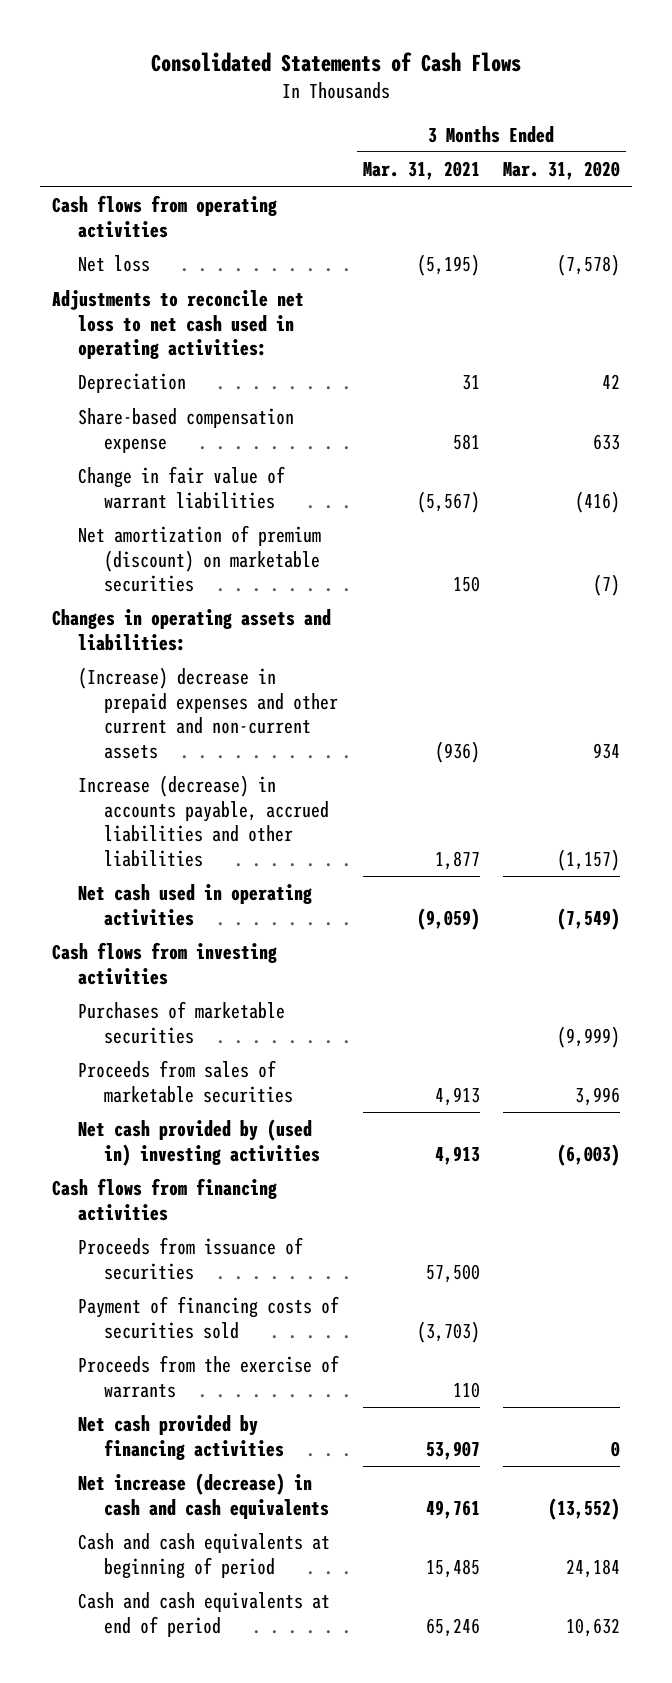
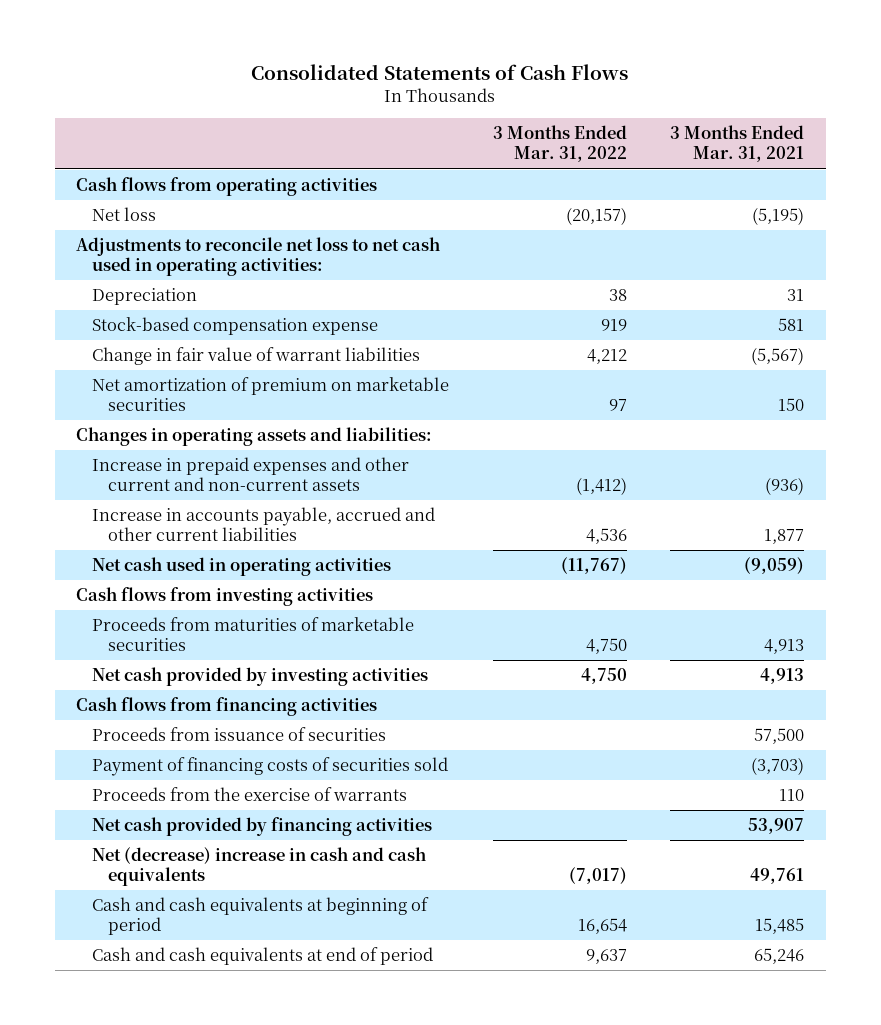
- | 3 Months Ended Mar. 31, 2021 | 3 Months Ended Mar. 31, 2020
+ | 3 Months Ended Mar. 31, 2022 | 3 Months Ended Mar. 31, 2021
- Share-based compensation expense | 581 | 633
+ Stock-based compensation expense | 919 | 581
- Net amortization of premium (discount) on marketable securities | 150 | (7)
+ Net amortization of premium on marketable securities | 97 | 150
- (Increase) decrease in prepaid expenses and other current and non-current assets | (936) | 934
- Increase (decrease) in accounts payable, accrued liabilities and other liabilities | 1,877 | (1,157)
+ Increase in prepaid expenses and other current and non-current assets | (1,412) | (936)
+ Increase in accounts payable, accrued and other current liabilities | 4,536 | 1,877
- Purchases of marketable securities | | (9,999)
- Proceeds from sales of marketable securities | 4,913 | 3,996
- Net cash provided by (used in) investing activities | 4,913 | (6,003)
+ Proceeds from maturities of marketable securities | 4,750 | 4,913
+ Net cash provided by investing activities | 4,750 | 4,913
- Net increase (decrease) in cash and cash equivalents | 49,761 | (13,552)
+ Net (decrease) increase in cash and cash equivalents | (7,017) | 49,761

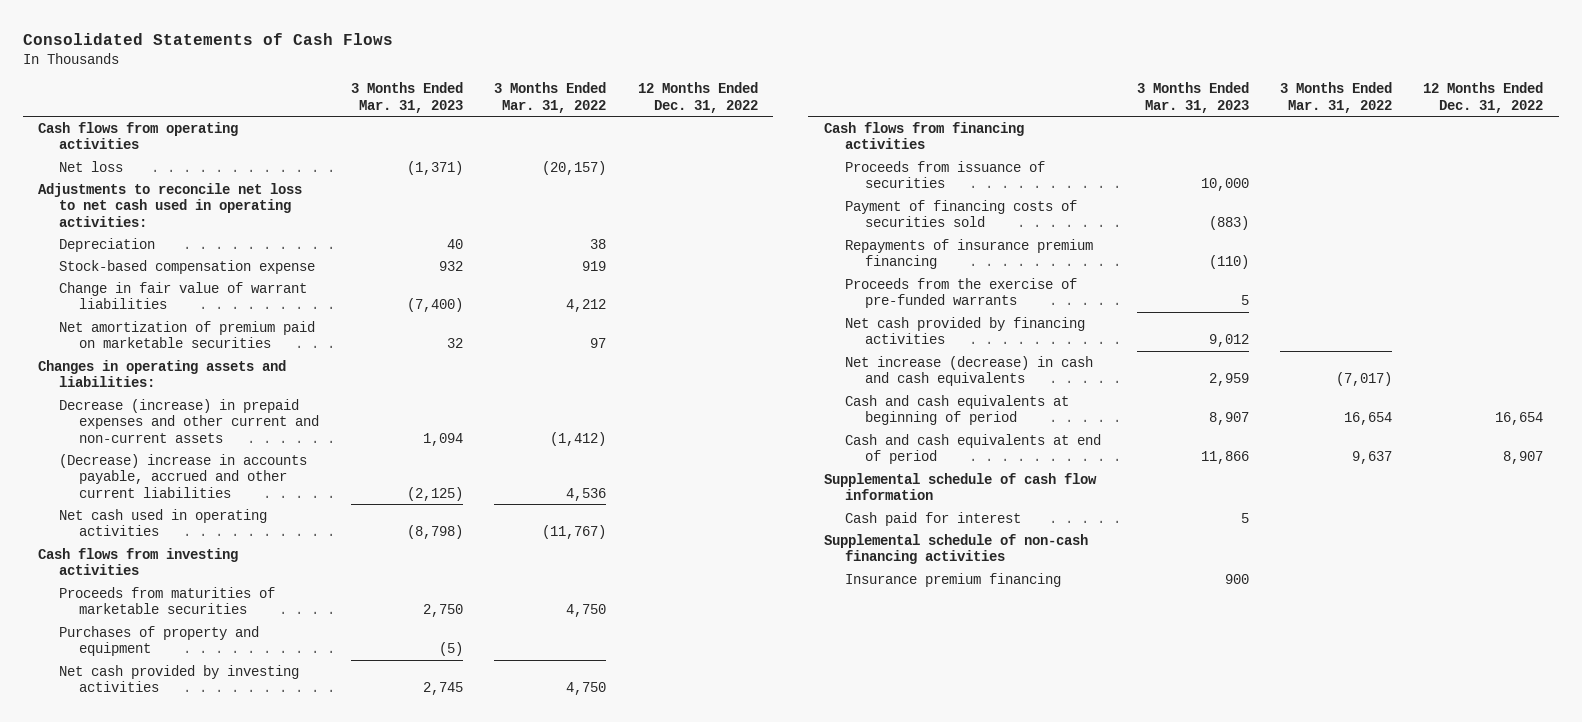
- | 3 Months Ended Mar. 31, 2022 | 3 Months Ended Mar. 31, 2021
+ | 3 Months Ended Mar. 31, 2023 | 3 Months Ended Mar. 31, 2022 | 12 Months Ended Dec. 31, 2022
- Net amortization of premium on marketable securities | 97 | 150
+ Net amortization of premium paid on marketable securities | 32 | 97 |
- Increase in prepaid expenses and other current and non-current assets | (1,412) | (936)
- Increase in accounts payable, accrued and other current liabilities | 4,536 | 1,877
+ Decrease (increase) in prepaid expenses and other current and non-current assets | 1,094 | (1,412) |
+ (Decrease) increase in accounts payable, accrued and other current liabilities | (2,125) | 4,536 |
+ Purchases of property and equipment | (5) | |
- Proceeds from the exercise of warrants | | 110
+ Repayments of insurance premium financing | (110) | |
+ Proceeds from the exercise of pre-funded warrants | 5 | |
- Net (decrease) increase in cash and cash equivalents | (7,017) | 49,761
+ Net increase (decrease) in cash and cash equivalents | 2,959 | (7,017) |
+ Supplemental schedule of cash flow information
+ Cash paid for interest | 5 | |
+ Supplemental schedule of non-cash financing activities
+ Insurance premium financing | 900 | |

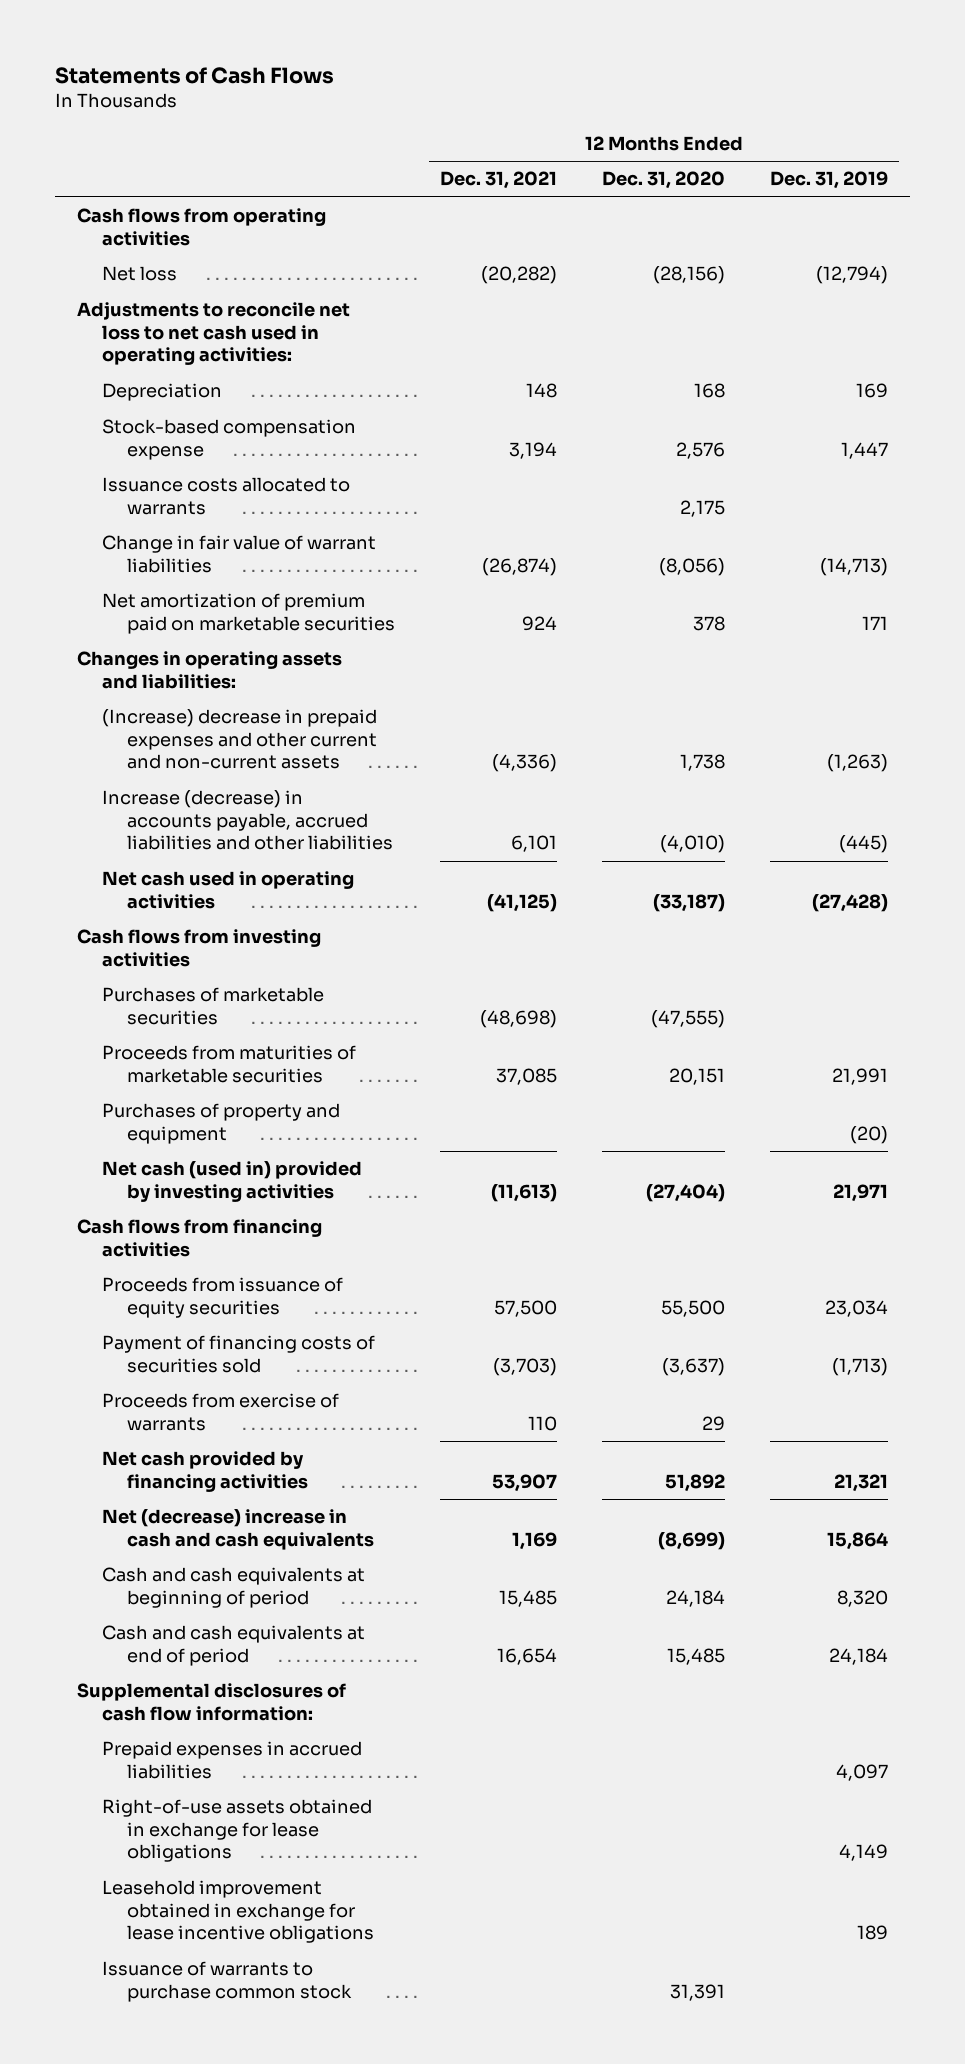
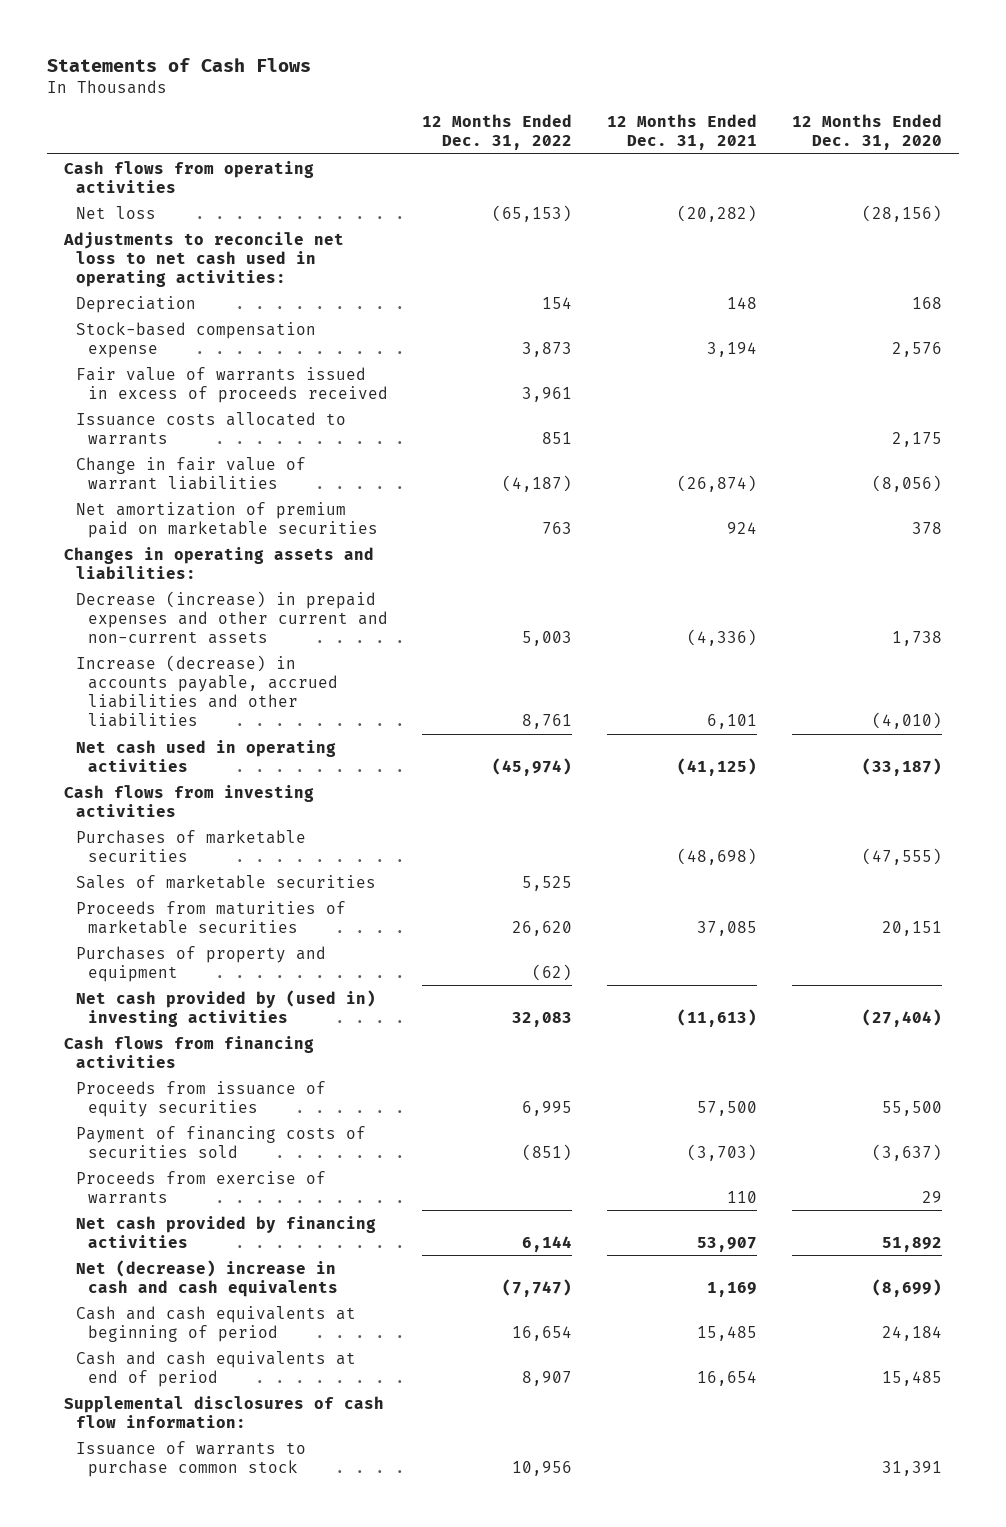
- | 12 Months Ended Dec. 31, 2021 | 12 Months Ended Dec. 31, 2020 | 12 Months Ended Dec. 31, 2019
+ | 12 Months Ended Dec. 31, 2022 | 12 Months Ended Dec. 31, 2021 | 12 Months Ended Dec. 31, 2020
+ Fair value of warrants issued in excess of proceeds received | 3,961 | |
- (Increase) decrease in prepaid expenses and other current and non-current assets | (4,336) | 1,738 | (1,263)
+ Decrease (increase) in prepaid expenses and other current and non-current assets | 5,003 | (4,336) | 1,738
+ Sales of marketable securities | 5,525 | |
- Net cash (used in) provided by investing activities | (11,613) | (27,404) | 21,971
+ Net cash provided by (used in) investing activities | 32,083 | (11,613) | (27,404)
- Prepaid expenses in accrued liabilities | | | 4,097
- Right-of-use assets obtained in exchange for lease obligations | | | 4,149
- Leasehold improvement obtained in exchange for lease incentive obligations | | | 189

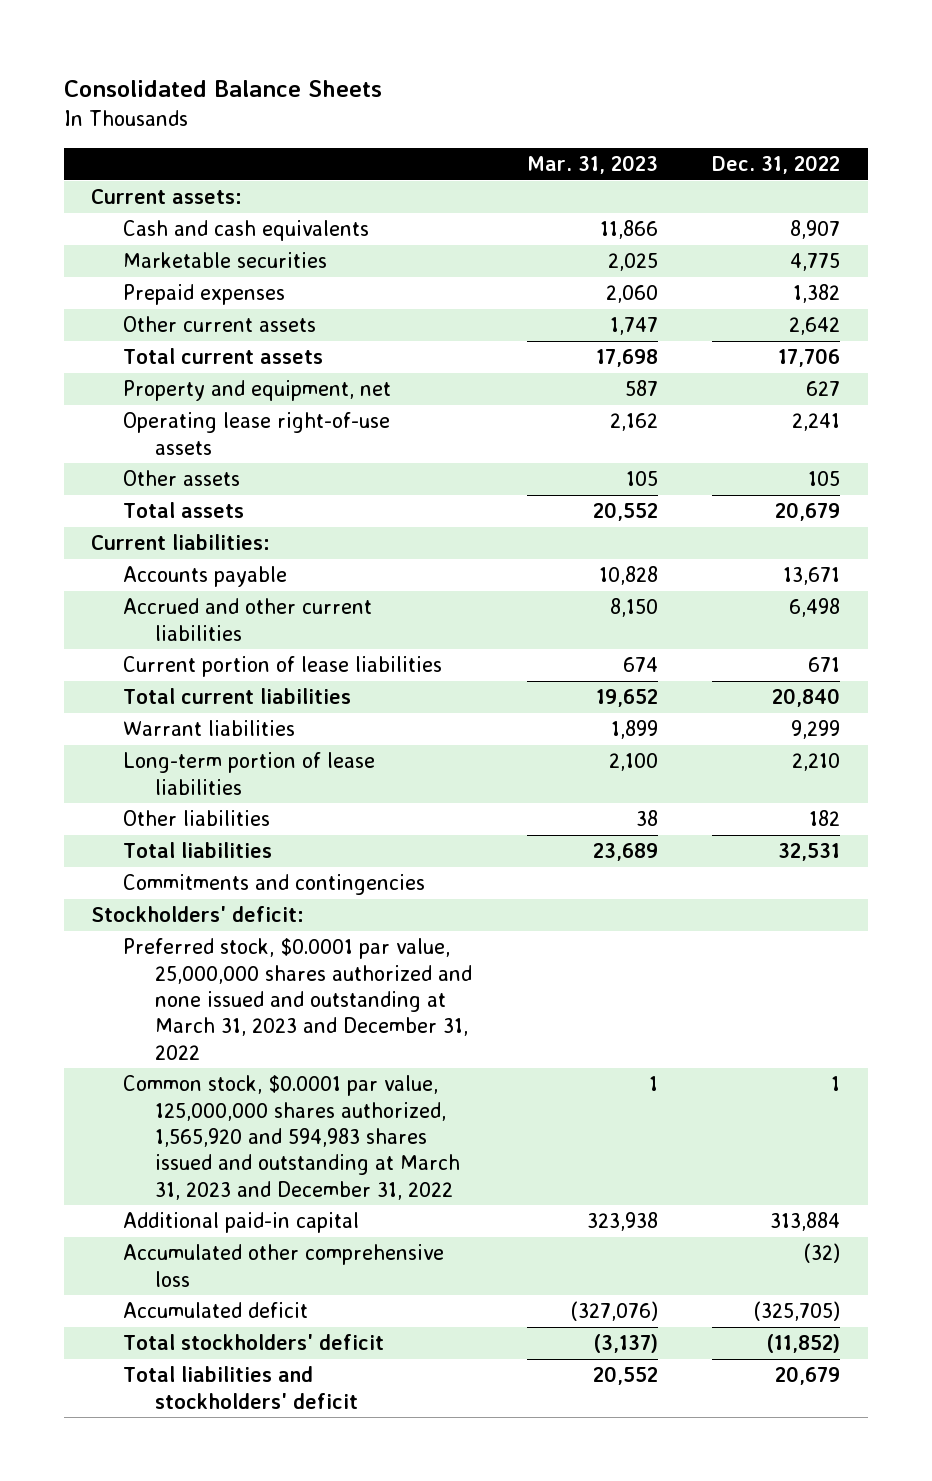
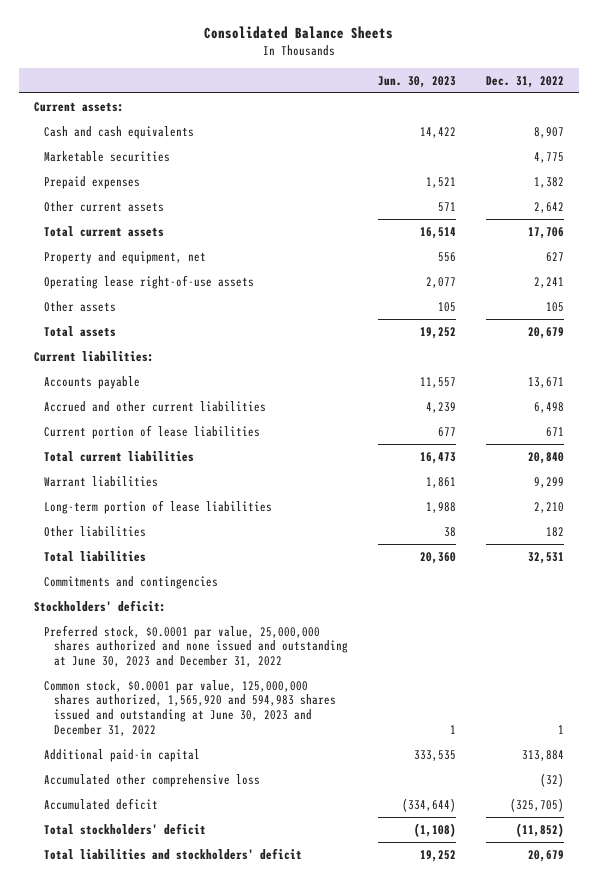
- | Mar. 31, 2023 | Dec. 31, 2022
+ | Jun. 30, 2023 | Dec. 31, 2022
- Preferred stock, $0.0001 par value, 25,000,000 shares authorized and none issued and outstanding at March 31, 2023 and December 31, 2022
- Common stock, $0.0001 par value, 125,000,000 shares authorized, 1,565,920 and 594,983 shares issued and outstanding at March 31, 2023 and December 31, 2022 | 1 | 1
+ Preferred stock, $0.0001 par value, 25,000,000 shares authorized and none issued and outstanding at June 30, 2023 and December 31, 2022
+ Common stock, $0.0001 par value, 125,000,000 shares authorized, 1,565,920 and 594,983 shares issued and outstanding at June 30, 2023 and December 31, 2022 | 1 | 1

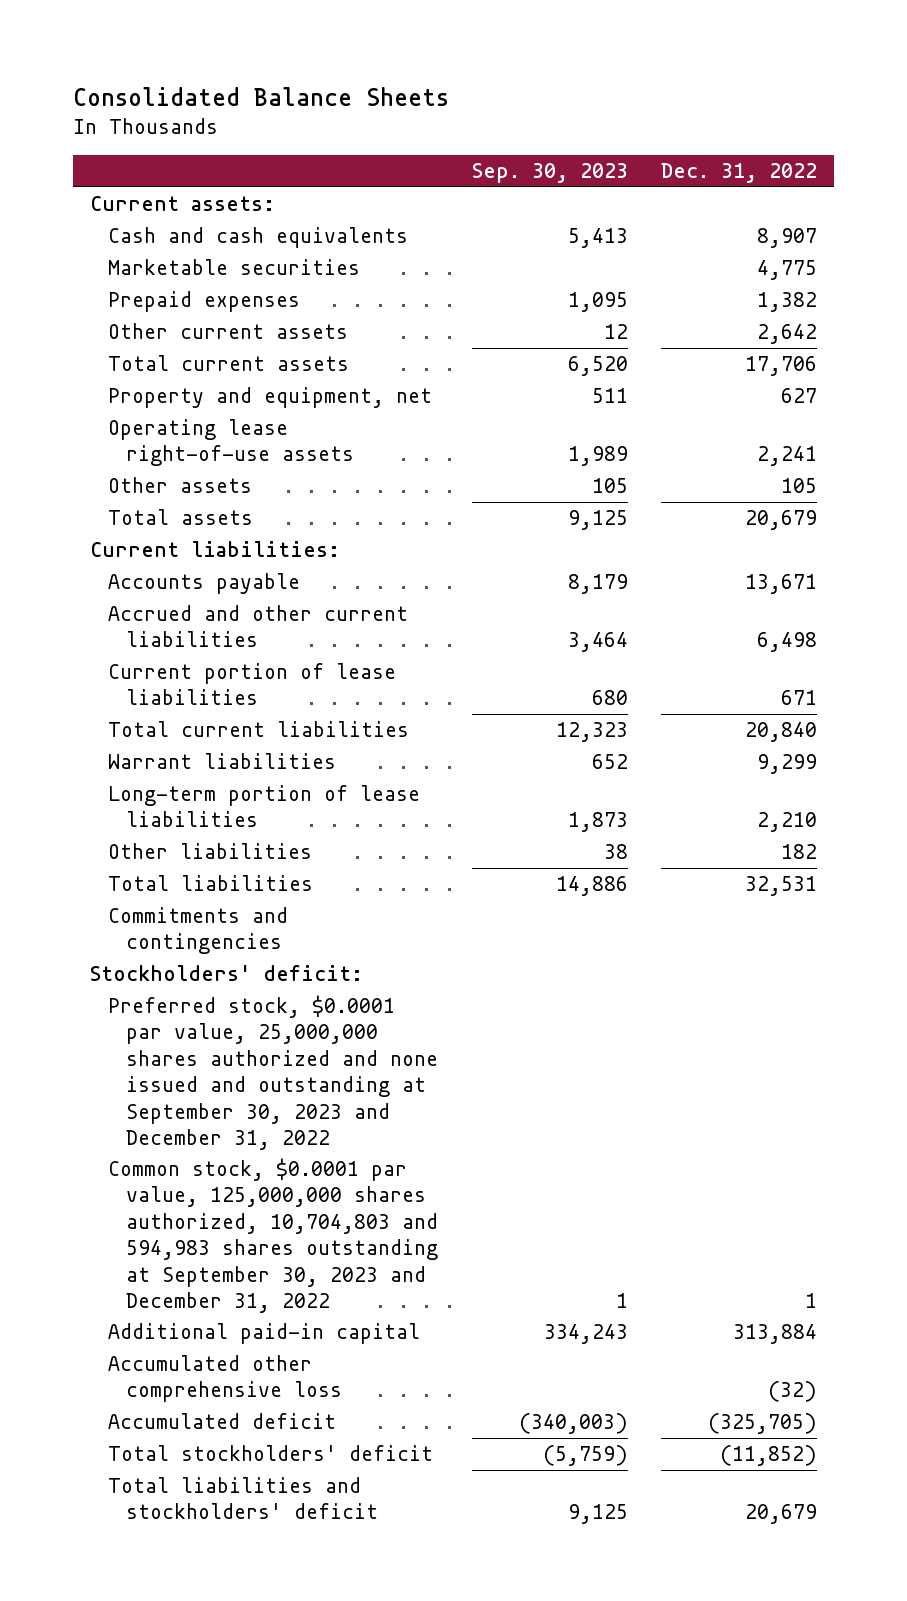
- | Jun. 30, 2023 | Dec. 31, 2022
+ | Sep. 30, 2023 | Dec. 31, 2022
- Preferred stock, $0.0001 par value, 25,000,000 shares authorized and none issued and outstanding at June 30, 2023 and December 31, 2022
- Common stock, $0.0001 par value, 125,000,000 shares authorized, 1,565,920 and 594,983 shares issued and outstanding at June 30, 2023 and December 31, 2022 | 1 | 1
+ Preferred stock, $0.0001 par value, 25,000,000 shares authorized and none issued and outstanding at September 30, 2023 and December 31, 2022
+ Common stock, $0.0001 par value, 125,000,000 shares authorized, 10,704,803 and 594,983 shares outstanding at September 30, 2023 and December 31, 2022 | 1 | 1

